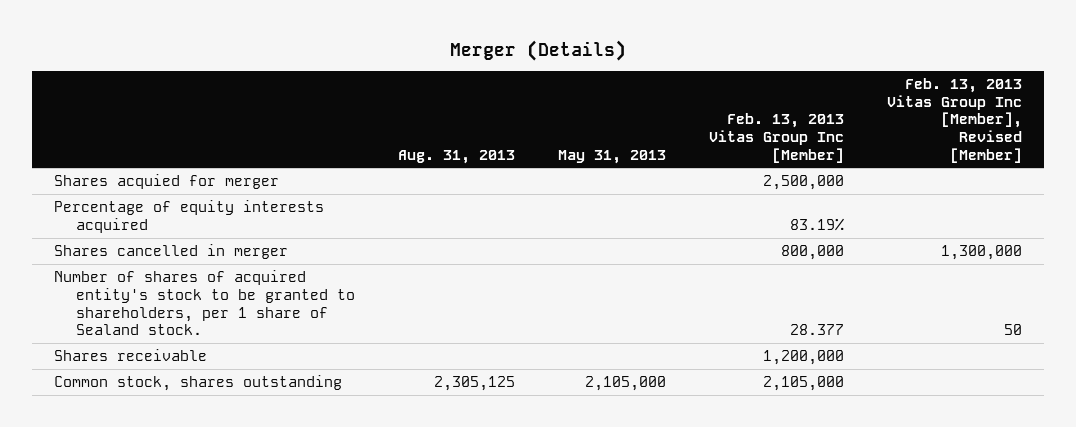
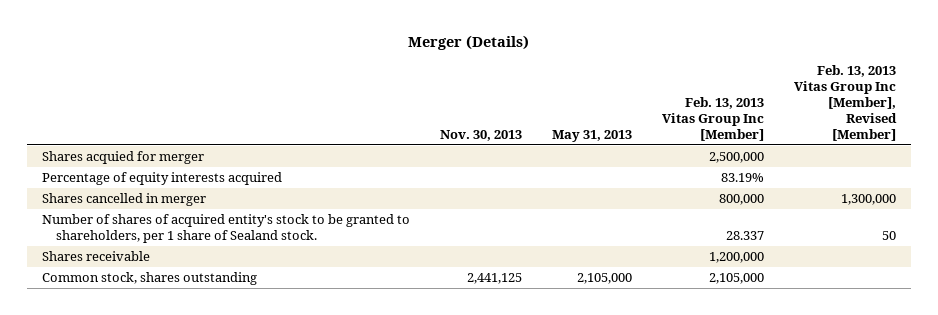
- | Aug. 31, 2013 | May 31, 2013 | Feb. 13, 2013 Vitas Group Inc [Member] | Feb. 13, 2013 Vitas Group Inc [Member], Revised [Member]
+ | Nov. 30, 2013 | May 31, 2013 | Feb. 13, 2013 Vitas Group Inc [Member] | Feb. 13, 2013 Vitas Group Inc [Member], Revised [Member]
- Number of shares of acquired entity's stock to be granted to shareholders, per 1 share of Sealand stock. | | | 28.377 | 50
+ Number of shares of acquired entity's stock to be granted to shareholders, per 1 share of Sealand stock. | | | 28.337 | 50

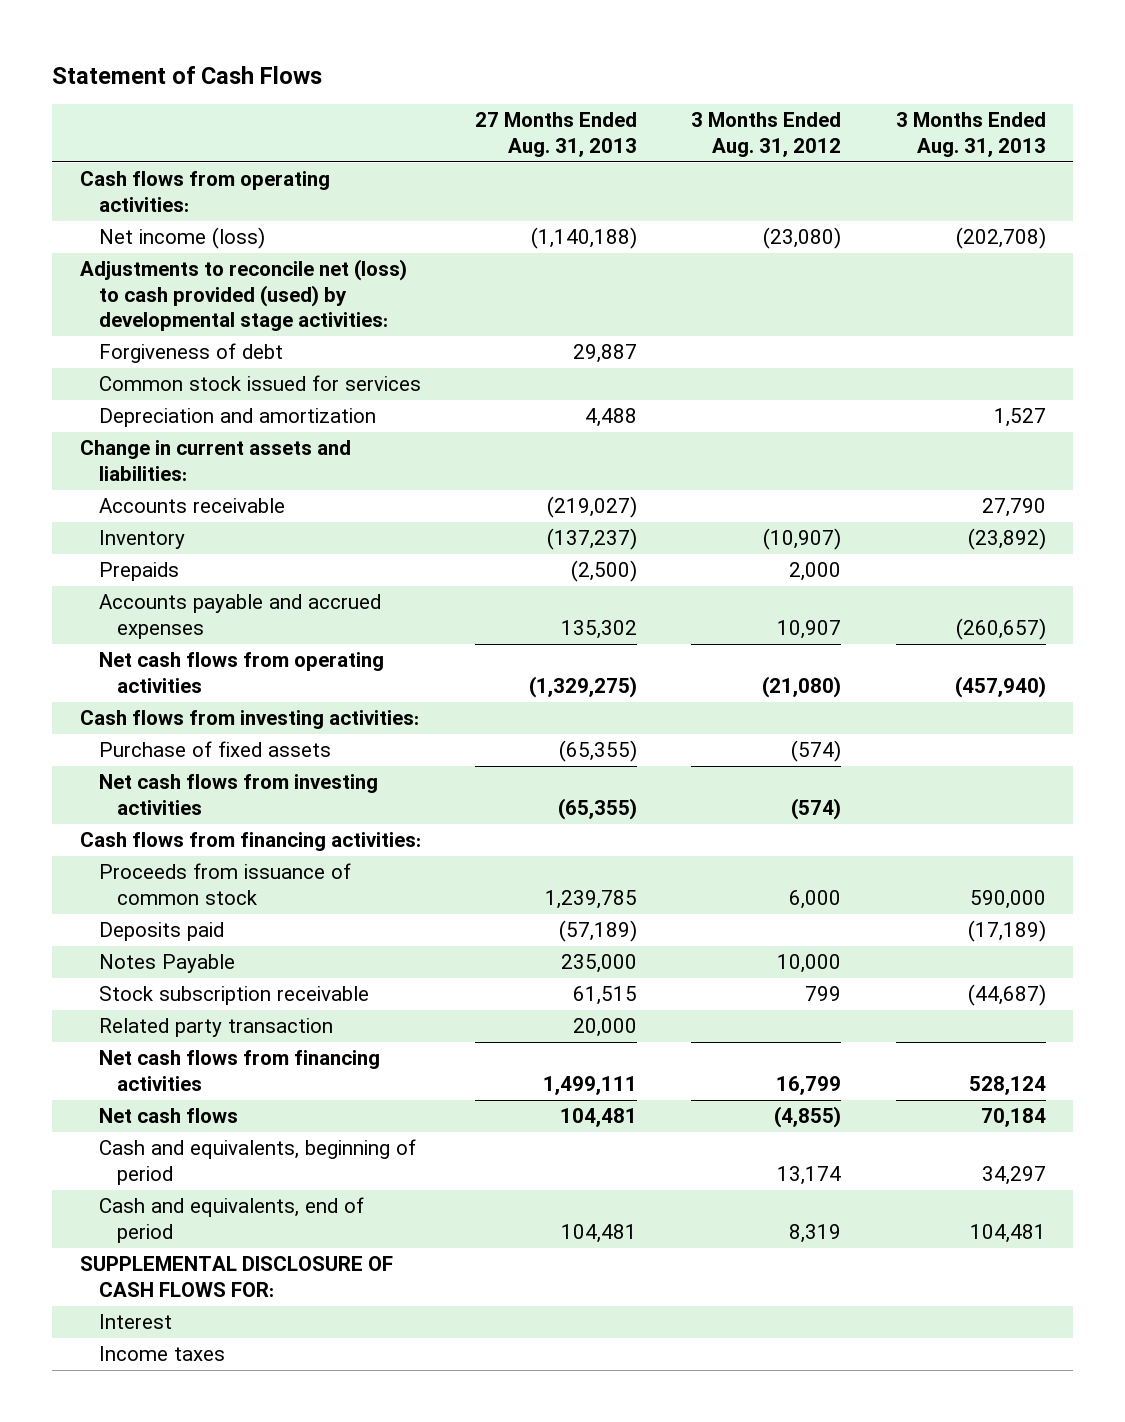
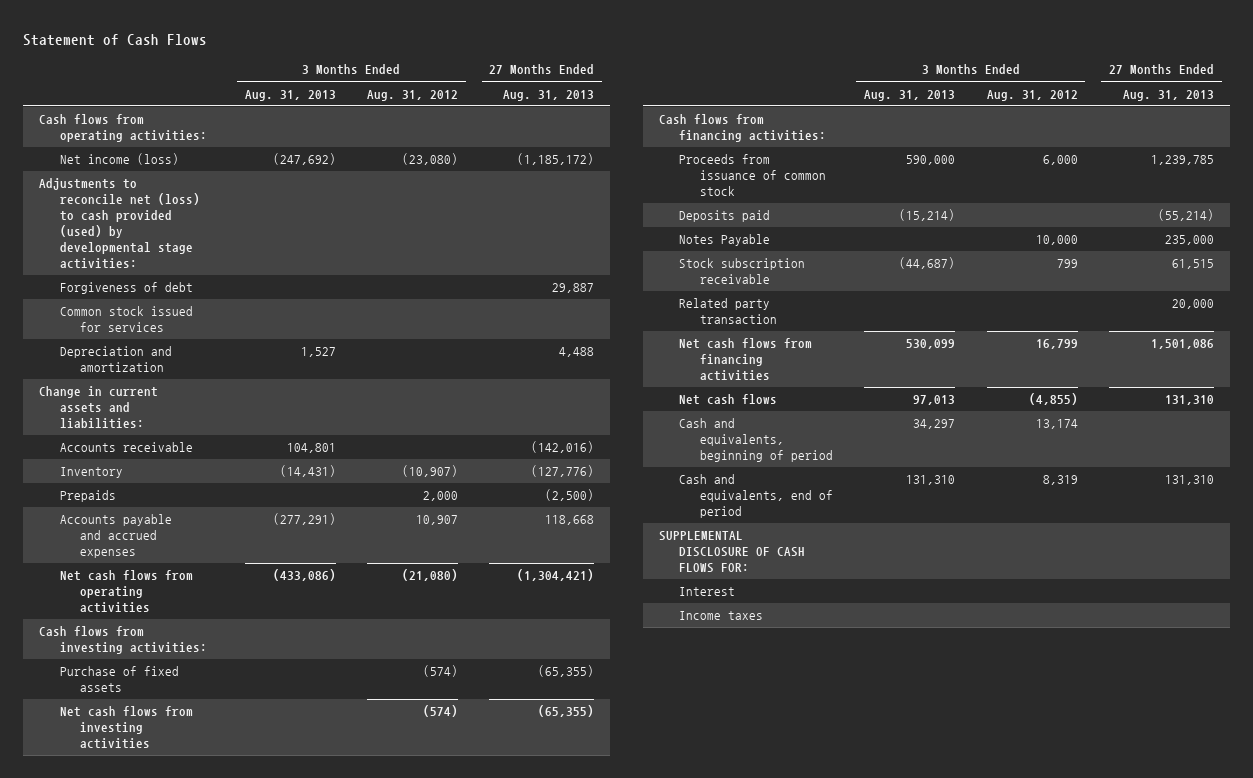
- | 27 Months Ended Aug. 31, 2013 | 3 Months Ended Aug. 31, 2012 | 3 Months Ended Aug. 31, 2013
+ | 3 Months Ended Aug. 31, 2013 | 3 Months Ended Aug. 31, 2012 | 27 Months Ended Aug. 31, 2013
- Net income (loss) | (1,140,188) | (23,080) | (202,708)
+ Net income (loss) | (247,692) | (23,080) | (1,185,172)
- Accounts receivable | (219,027) | | 27,790
- Inventory | (137,237) | (10,907) | (23,892)
+ Accounts receivable | 104,801 | | (142,016)
+ Inventory | (14,431) | (10,907) | (127,776)
- Accounts payable and accrued expenses | 135,302 | 10,907 | (260,657)
- Net cash flows from operating activities | (1,329,275) | (21,080) | (457,940)
+ Accounts payable and accrued expenses | (277,291) | 10,907 | 118,668
+ Net cash flows from operating activities | (433,086) | (21,080) | (1,304,421)
- Deposits paid | (57,189) | | (17,189)
+ Deposits paid | (15,214) | | (55,214)
- Net cash flows from financing activities | 1,499,111 | 16,799 | 528,124
- Net cash flows | 104,481 | (4,855) | 70,184
+ Net cash flows from financing activities | 530,099 | 16,799 | 1,501,086
+ Net cash flows | 97,013 | (4,855) | 131,310
- Cash and equivalents, end of period | 104,481 | 8,319 | 104,481
+ Cash and equivalents, end of period | 131,310 | 8,319 | 131,310

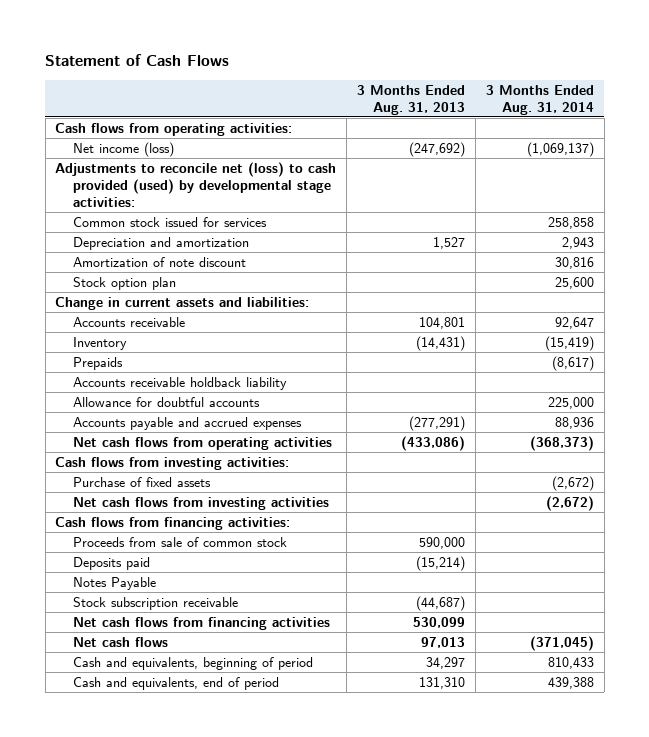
- | 3 Months Ended Aug. 31, 2013 | 3 Months Ended Aug. 31, 2012 | 27 Months Ended Aug. 31, 2013
+ | 3 Months Ended Aug. 31, 2013 | 3 Months Ended Aug. 31, 2014
- Forgiveness of debt | | | 29,887
+ Amortization of note discount | | 30,816
+ Stock option plan | | 25,600
+ Accounts receivable holdback liability
+ Allowance for doubtful accounts | | 225,000
- Proceeds from issuance of common stock | 590,000 | 6,000 | 1,239,785
+ Proceeds from sale of common stock | 590,000 |
- Related party transaction | | | 20,000
- SUPPLEMENTAL DISCLOSURE OF CASH FLOWS FOR:
- Interest
- Income taxes

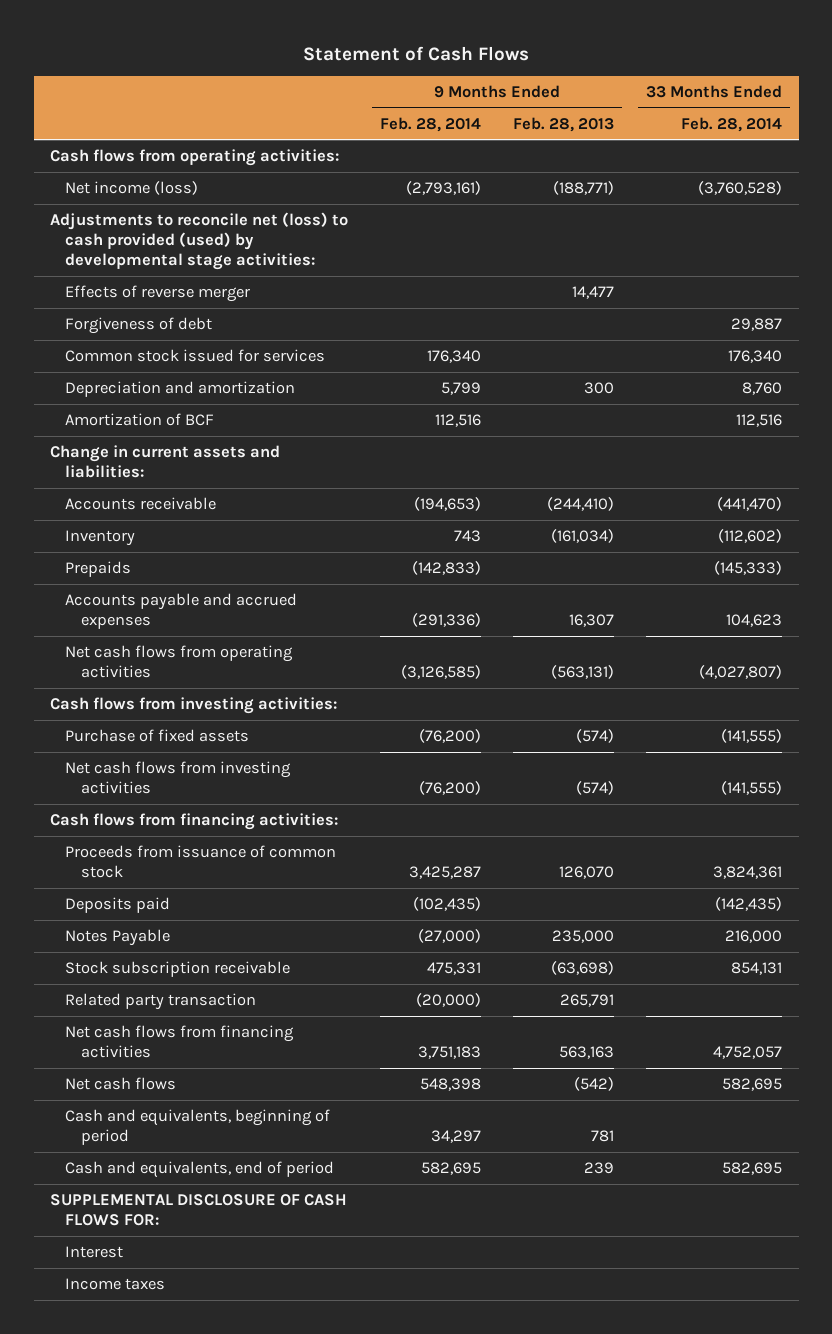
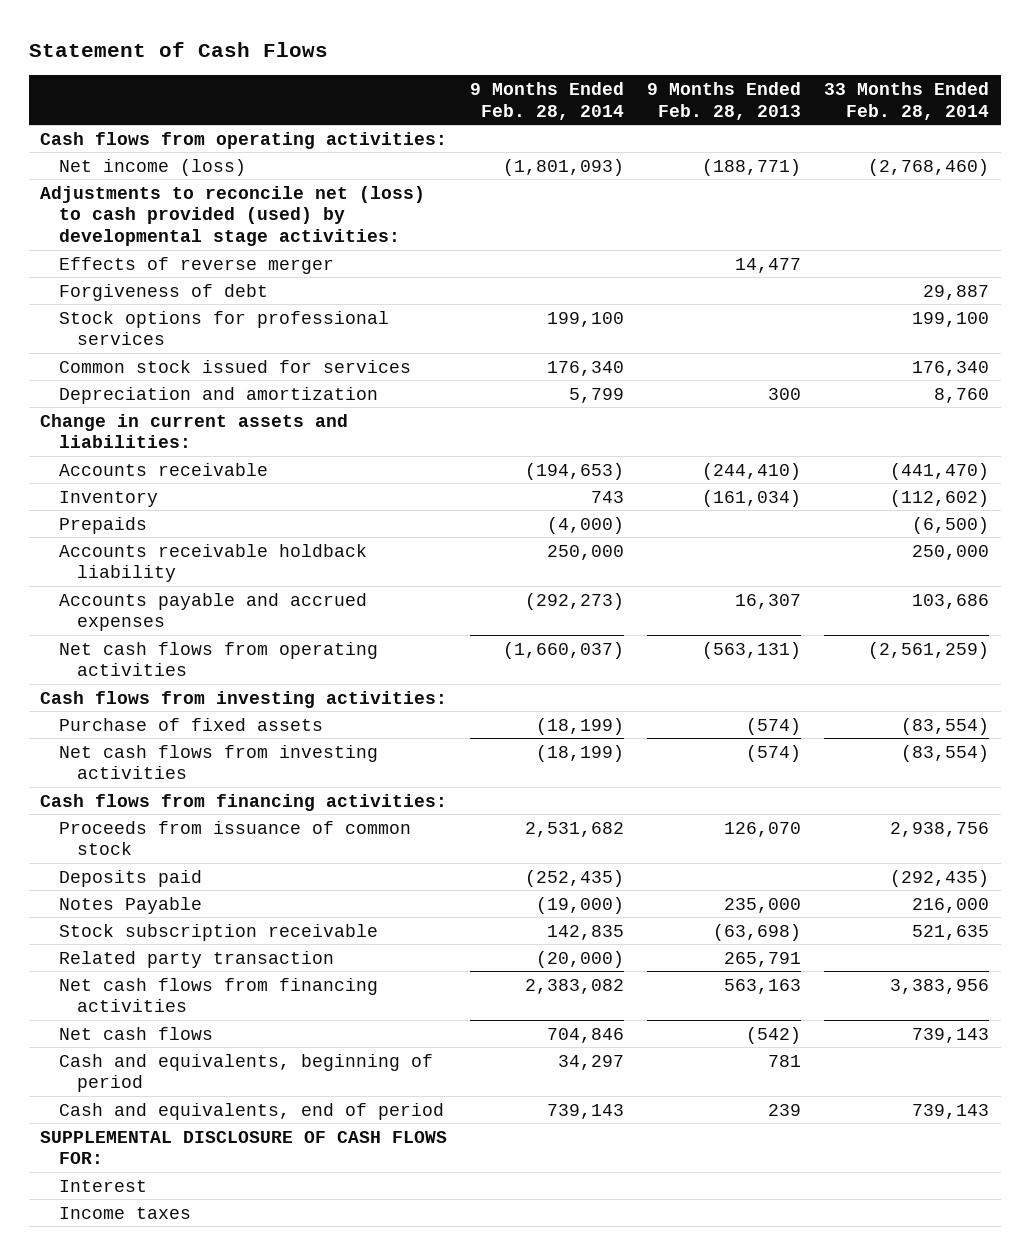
- Net income (loss) | (2,793,161) | (188,771) | (3,760,528)
+ Net income (loss) | (1,801,093) | (188,771) | (2,768,460)
+ Stock options for professional services | 199,100 | | 199,100
- Amortization of BCF | 112,516 | | 112,516
- Prepaids | (142,833) | | (145,333)
- Accounts payable and accrued expenses | (291,336) | 16,307 | 104,623
- Net cash flows from operating activities | (3,126,585) | (563,131) | (4,027,807)
+ Prepaids | (4,000) | | (6,500)
+ Accounts receivable holdback liability | 250,000 | | 250,000
+ Accounts payable and accrued expenses | (292,273) | 16,307 | 103,686
+ Net cash flows from operating activities | (1,660,037) | (563,131) | (2,561,259)
- Purchase of fixed assets | (76,200) | (574) | (141,555)
- Net cash flows from investing activities | (76,200) | (574) | (141,555)
+ Purchase of fixed assets | (18,199) | (574) | (83,554)
+ Net cash flows from investing activities | (18,199) | (574) | (83,554)
- Proceeds from issuance of common stock | 3,425,287 | 126,070 | 3,824,361
- Deposits paid | (102,435) | | (142,435)
- Notes Payable | (27,000) | 235,000 | 216,000
- Stock subscription receivable | 475,331 | (63,698) | 854,131
+ Proceeds from issuance of common stock | 2,531,682 | 126,070 | 2,938,756
+ Deposits paid | (252,435) | | (292,435)
+ Notes Payable | (19,000) | 235,000 | 216,000
+ Stock subscription receivable | 142,835 | (63,698) | 521,635
- Net cash flows from financing activities | 3,751,183 | 563,163 | 4,752,057
- Net cash flows | 548,398 | (542) | 582,695
+ Net cash flows from financing activities | 2,383,082 | 563,163 | 3,383,956
+ Net cash flows | 704,846 | (542) | 739,143
- Cash and equivalents, end of period | 582,695 | 239 | 582,695
+ Cash and equivalents, end of period | 739,143 | 239 | 739,143

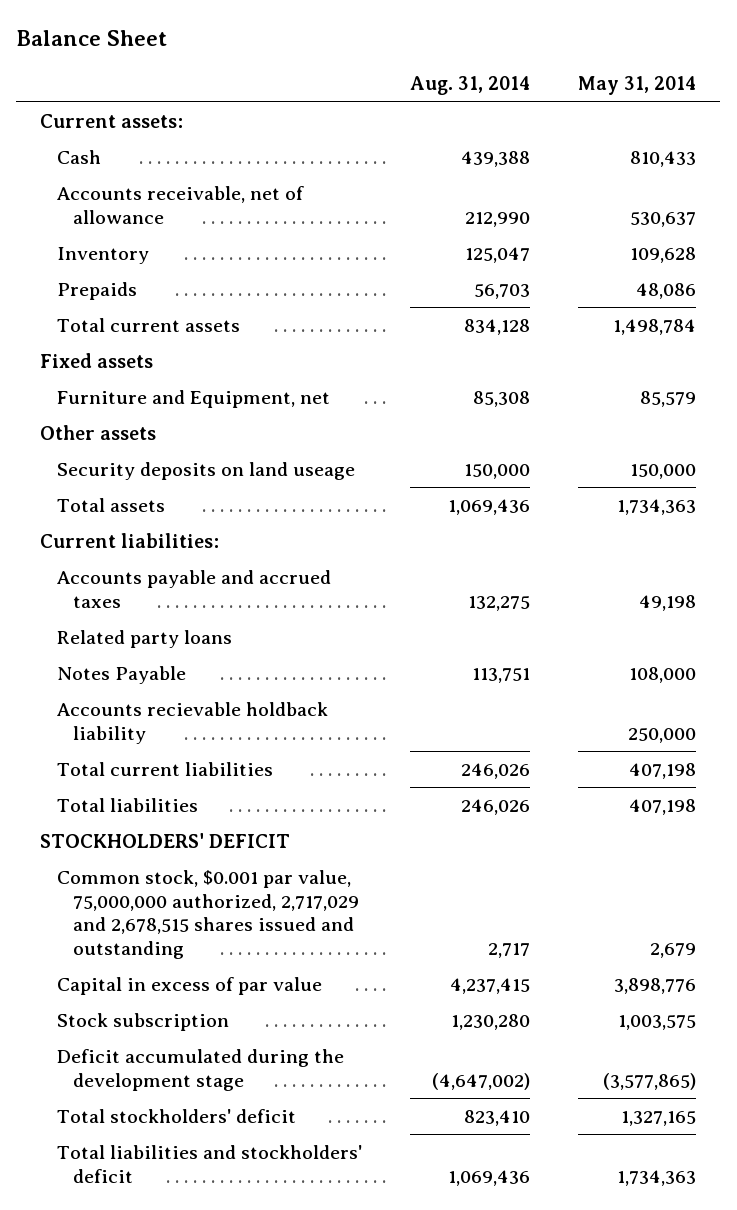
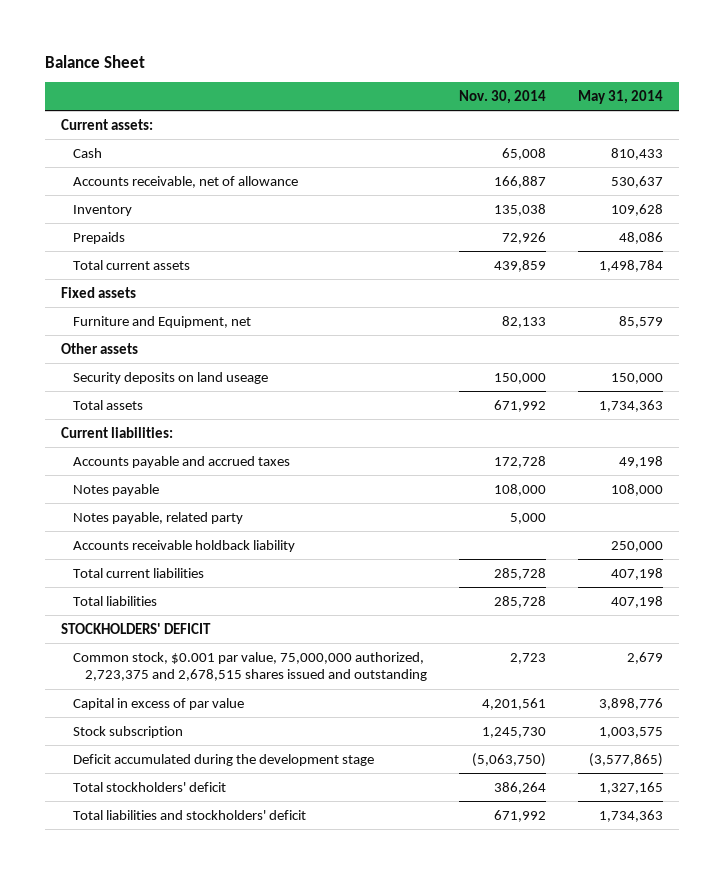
- | Aug. 31, 2014 | May 31, 2014
+ | Nov. 30, 2014 | May 31, 2014
- Related party loans
- Notes Payable | 113,751 | 108,000
- Accounts recievable holdback liability | | 250,000
+ Notes payable | 108,000 | 108,000
+ Notes payable, related party | 5,000 |
+ Accounts receivable holdback liability | | 250,000
- Common stock, $0.001 par value, 75,000,000 authorized, 2,717,029 and 2,678,515 shares issued and outstanding | 2,717 | 2,679
+ Common stock, $0.001 par value, 75,000,000 authorized, 2,723,375 and 2,678,515 shares issued and outstanding | 2,723 | 2,679

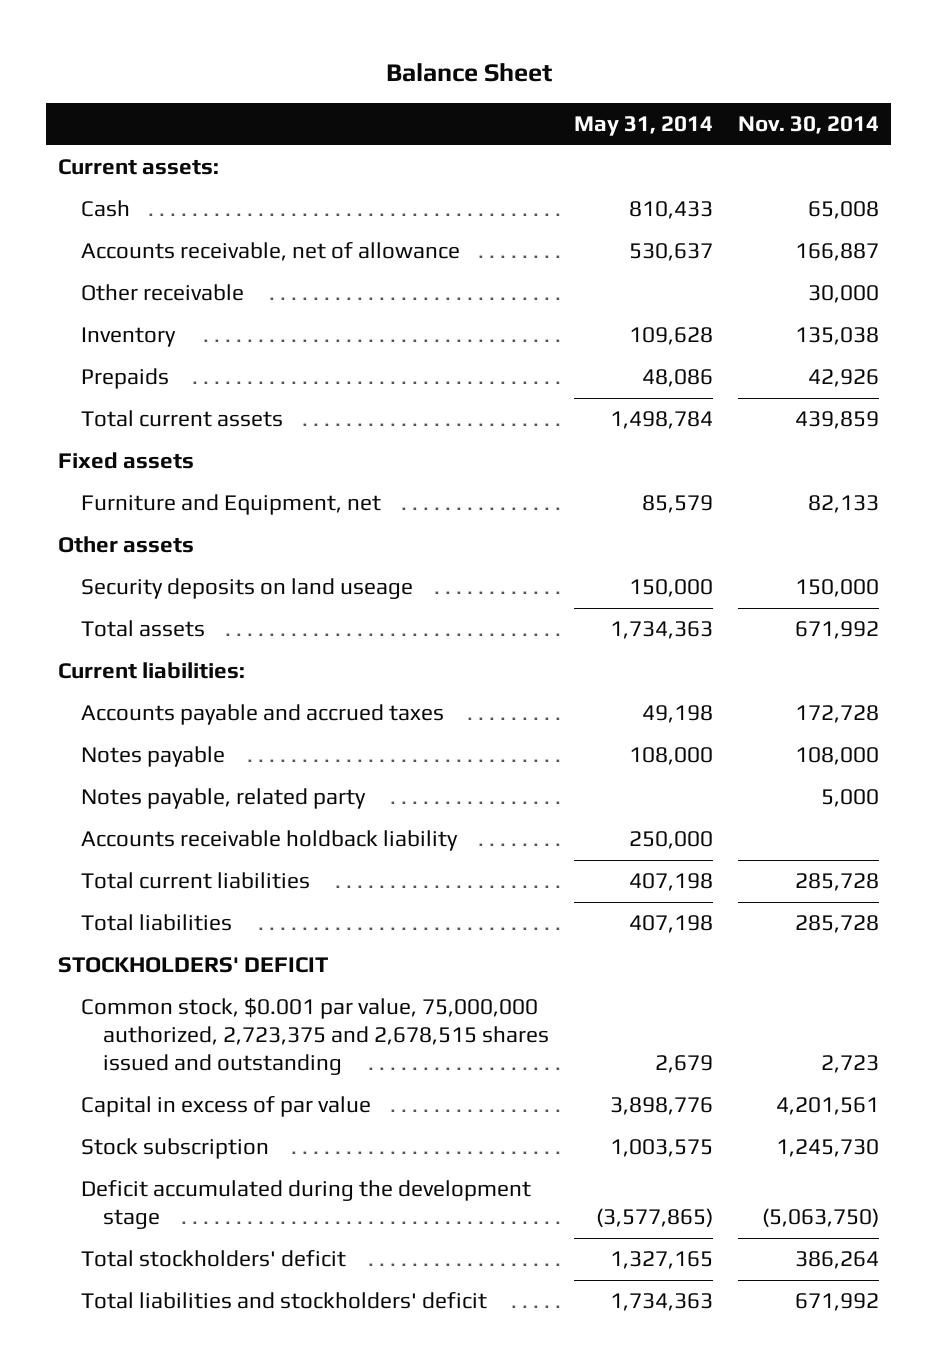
- | Nov. 30, 2014 | May 31, 2014
+ | May 31, 2014 | Nov. 30, 2014
+ Other receivable | | 30,000
- Prepaids | 72,926 | 48,086
+ Prepaids | 48,086 | 42,926

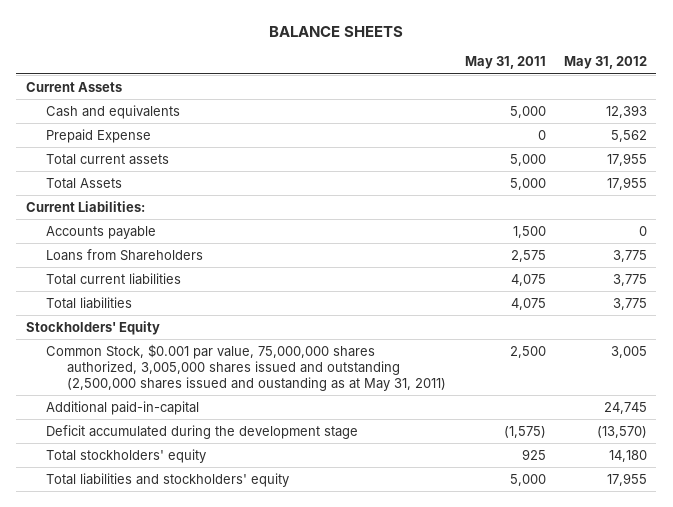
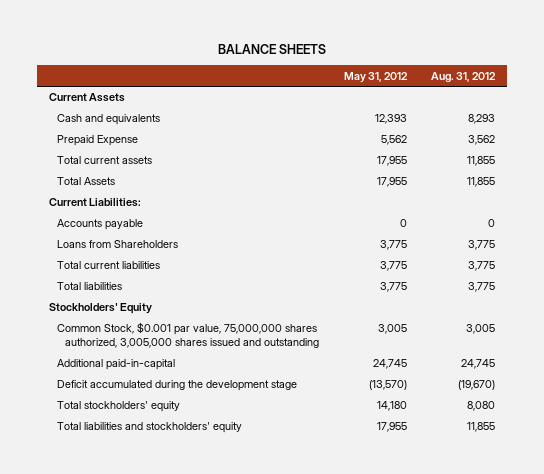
- | May 31, 2011 | May 31, 2012
+ | May 31, 2012 | Aug. 31, 2012
- Common Stock, $0.001 par value, 75,000,000 shares authorized, 3,005,000 shares issued and outstanding (2,500,000 shares issued and oustanding as at May 31, 2011) | 2,500 | 3,005
+ Common Stock, $0.001 par value, 75,000,000 shares authorized, 3,005,000 shares issued and outstanding | 3,005 | 3,005

